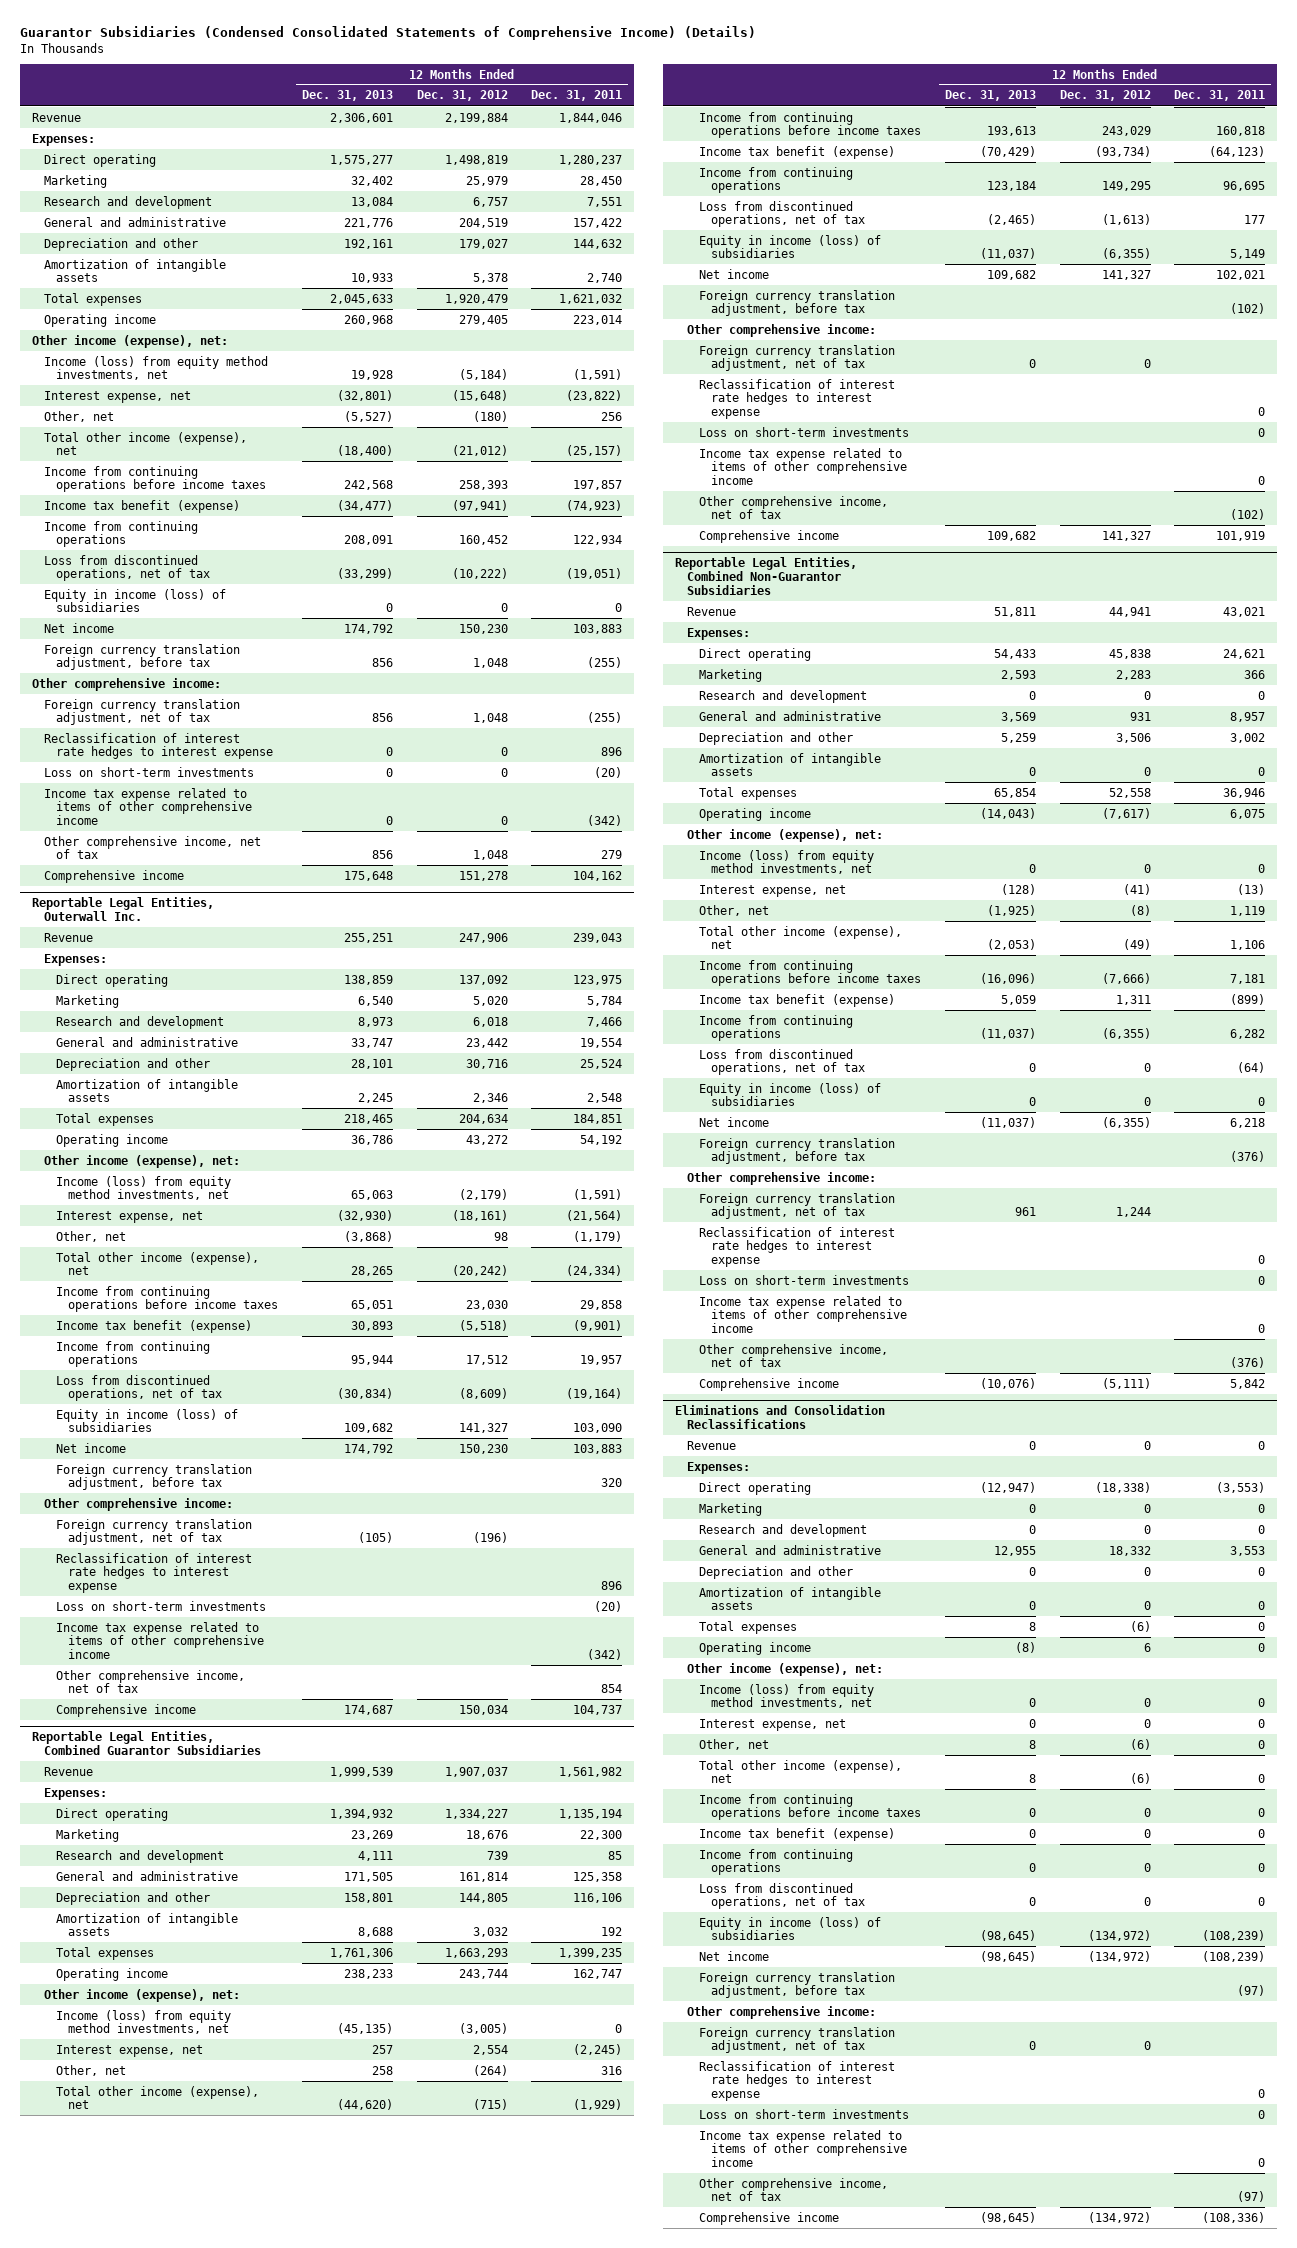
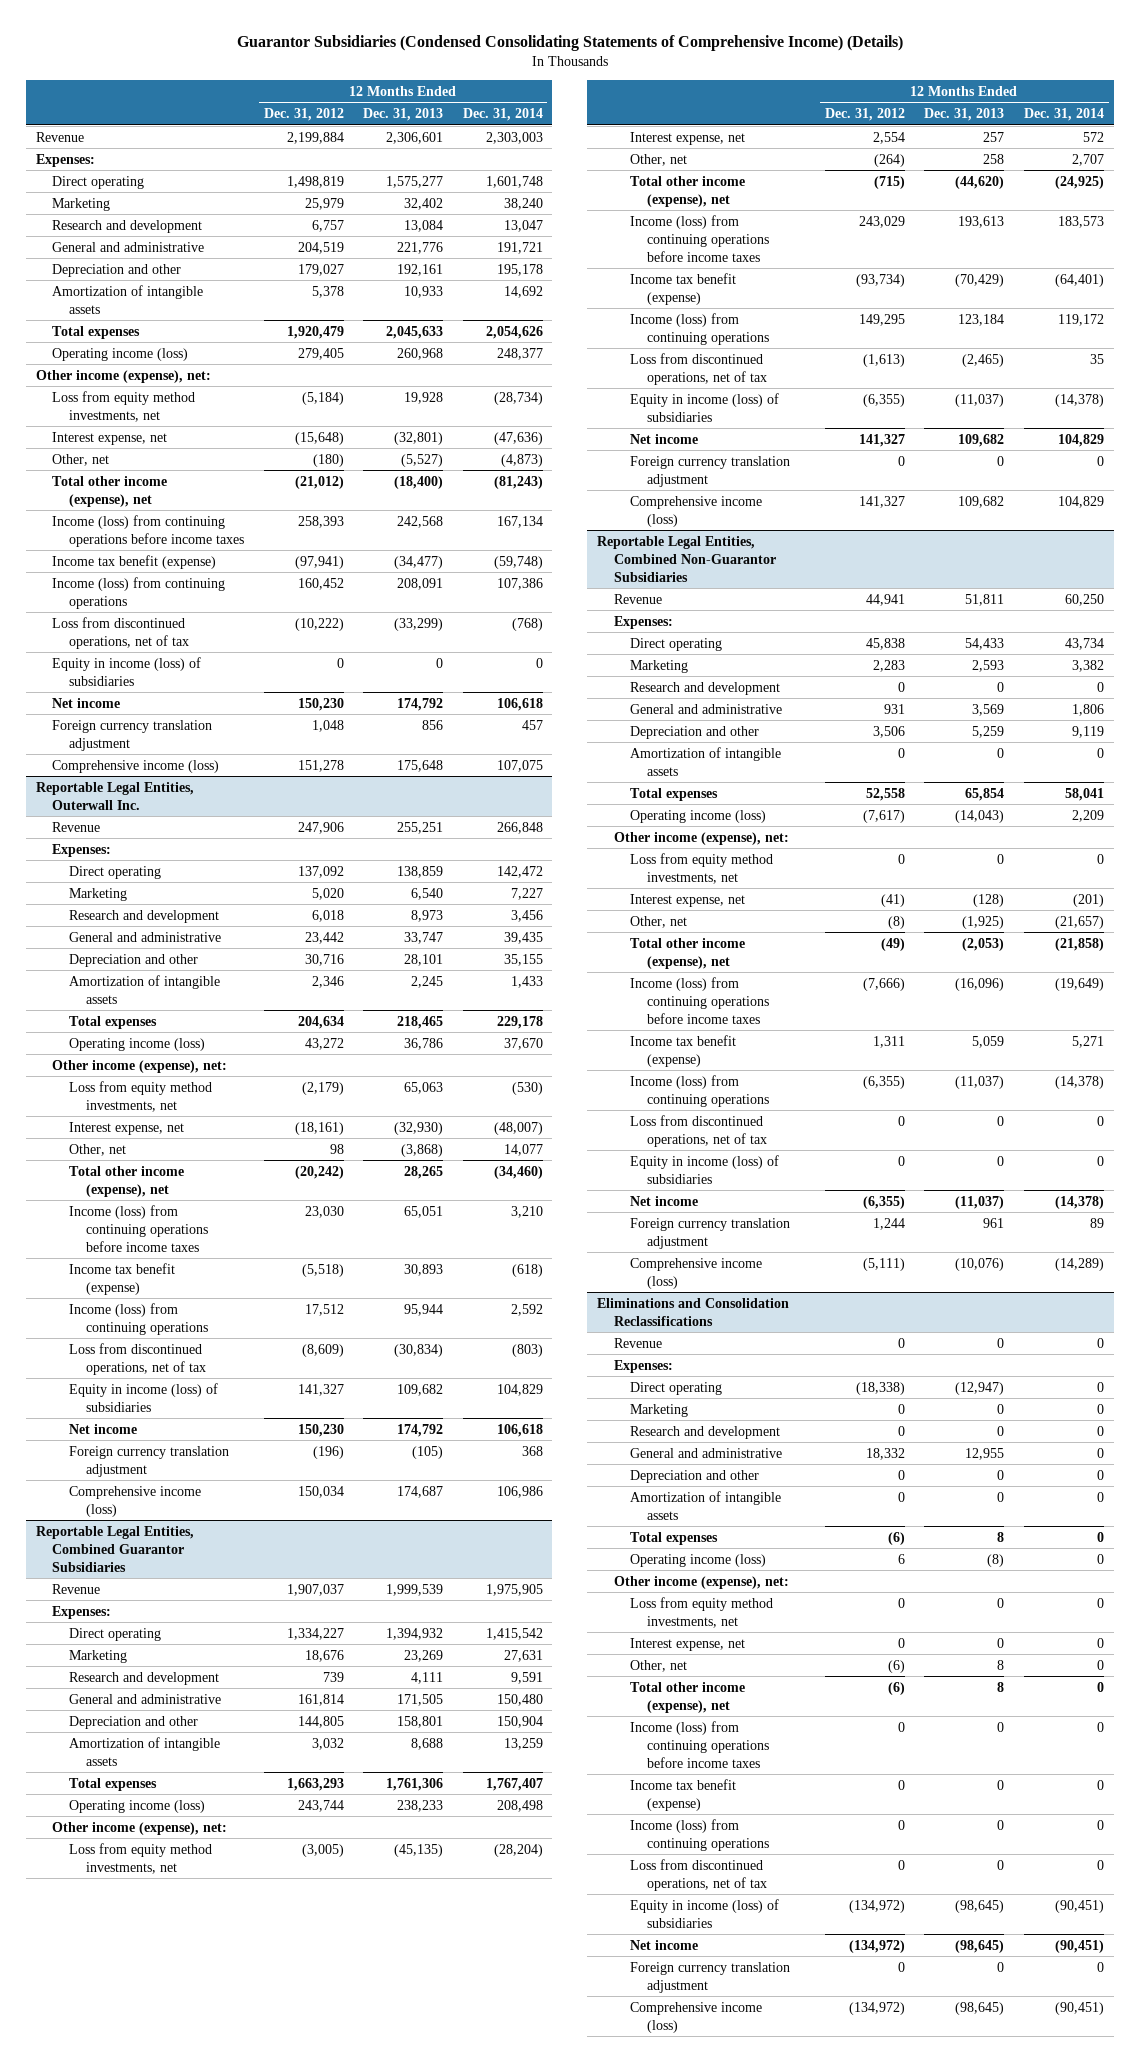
- Guarantor Subsidiaries (Condensed Consolidated Statements of Comprehensive Income) (Details)
+ Guarantor Subsidiaries (Condensed Consolidating Statements of Comprehensive Income) (Details)
- | 12 Months Ended Dec. 31, 2013 | 12 Months Ended Dec. 31, 2012 | 12 Months Ended Dec. 31, 2011
+ | 12 Months Ended Dec. 31, 2012 | 12 Months Ended Dec. 31, 2013 | 12 Months Ended Dec. 31, 2014
- Operating income | 260,968 | 279,405 | 223,014
+ Operating income (loss) | 279,405 | 260,968 | 248,377
- Income (loss) from equity method investments, net | 19,928 | (5,184) | (1,591)
+ Loss from equity method investments, net | (5,184) | 19,928 | (28,734)
- Income from continuing operations before income taxes | 242,568 | 258,393 | 197,857
+ Income (loss) from continuing operations before income taxes | 258,393 | 242,568 | 167,134
- Income from continuing operations | 208,091 | 160,452 | 122,934
+ Income (loss) from continuing operations | 160,452 | 208,091 | 107,386
- Foreign currency translation adjustment, before tax | 856 | 1,048 | (255)
- Other comprehensive income:
- Foreign currency translation adjustment, net of tax | 856 | 1,048 | (255)
- Reclassification of interest rate hedges to interest expense | 0 | 0 | 896
- Loss on short-term investments | 0 | 0 | (20)
- Income tax expense related to items of other comprehensive income | 0 | 0 | (342)
- Other comprehensive income, net of tax | 856 | 1,048 | 279
- Comprehensive income | 175,648 | 151,278 | 104,162
+ Foreign currency translation adjustment | 1,048 | 856 | 457
+ Comprehensive income (loss) | 151,278 | 175,648 | 107,075
@ Reportable Legal Entities, Outerwall Inc.
- Operating income | 36,786 | 43,272 | 54,192
+ Operating income (loss) | 43,272 | 36,786 | 37,670
- Income (loss) from equity method investments, net | 65,063 | (2,179) | (1,591)
+ Loss from equity method investments, net | (2,179) | 65,063 | (530)
- Income from continuing operations before income taxes | 65,051 | 23,030 | 29,858
+ Income (loss) from continuing operations before income taxes | 23,030 | 65,051 | 3,210
- Income from continuing operations | 95,944 | 17,512 | 19,957
+ Income (loss) from continuing operations | 17,512 | 95,944 | 2,592
- Foreign currency translation adjustment, before tax | | | 320
- Other comprehensive income:
- Foreign currency translation adjustment, net of tax | (105) | (196) |
- Reclassification of interest rate hedges to interest expense | | | 896
- Loss on short-term investments | | | (20)
- Income tax expense related to items of other comprehensive income | | | (342)
- Other comprehensive income, net of tax | | | 854
- Comprehensive income | 174,687 | 150,034 | 104,737
+ Foreign currency translation adjustment | (196) | (105) | 368
+ Comprehensive income (loss) | 150,034 | 174,687 | 106,986
@ Reportable Legal Entities, Combined Guarantor Subsidiaries
- Operating income | 238,233 | 243,744 | 162,747
+ Operating income (loss) | 243,744 | 238,233 | 208,498
- Income (loss) from equity method investments, net | (45,135) | (3,005) | 0
+ Loss from equity method investments, net | (3,005) | (45,135) | (28,204)
- Income from continuing operations before income taxes | 193,613 | 243,029 | 160,818
+ Income (loss) from continuing operations before income taxes | 243,029 | 193,613 | 183,573
- Income from continuing operations | 123,184 | 149,295 | 96,695
+ Income (loss) from continuing operations | 149,295 | 123,184 | 119,172
- Foreign currency translation adjustment, before tax | | | (102)
- Other comprehensive income:
- Foreign currency translation adjustment, net of tax | 0 | 0 |
- Reclassification of interest rate hedges to interest expense | | | 0
- Loss on short-term investments | | | 0
- Income tax expense related to items of other comprehensive income | | | 0
- Other comprehensive income, net of tax | | | (102)
- Comprehensive income | 109,682 | 141,327 | 101,919
+ Foreign currency translation adjustment | 0 | 0 | 0
+ Comprehensive income (loss) | 141,327 | 109,682 | 104,829
@ Reportable Legal Entities, Combined Non-Guarantor Subsidiaries
- Operating income | (14,043) | (7,617) | 6,075
+ Operating income (loss) | (7,617) | (14,043) | 2,209
- Income (loss) from equity method investments, net | 0 | 0 | 0
+ Loss from equity method investments, net | 0 | 0 | 0
- Income from continuing operations before income taxes | (16,096) | (7,666) | 7,181
+ Income (loss) from continuing operations before income taxes | (7,666) | (16,096) | (19,649)
- Income from continuing operations | (11,037) | (6,355) | 6,282
+ Income (loss) from continuing operations | (6,355) | (11,037) | (14,378)
- Foreign currency translation adjustment, before tax | | | (376)
- Other comprehensive income:
- Foreign currency translation adjustment, net of tax | 961 | 1,244 |
- Reclassification of interest rate hedges to interest expense | | | 0
- Loss on short-term investments | | | 0
- Income tax expense related to items of other comprehensive income | | | 0
- Other comprehensive income, net of tax | | | (376)
- Comprehensive income | (10,076) | (5,111) | 5,842
+ Foreign currency translation adjustment | 1,244 | 961 | 89
+ Comprehensive income (loss) | (5,111) | (10,076) | (14,289)
@ Eliminations and Consolidation Reclassifications
- Operating income | (8) | 6 | 0
+ Operating income (loss) | 6 | (8) | 0
- Income (loss) from equity method investments, net | 0 | 0 | 0
+ Loss from equity method investments, net | 0 | 0 | 0
- Income from continuing operations before income taxes | 0 | 0 | 0
+ Income (loss) from continuing operations before income taxes | 0 | 0 | 0
- Income from continuing operations | 0 | 0 | 0
+ Income (loss) from continuing operations | 0 | 0 | 0
- Foreign currency translation adjustment, before tax | | | (97)
- Other comprehensive income:
- Foreign currency translation adjustment, net of tax | 0 | 0 |
- Reclassification of interest rate hedges to interest expense | | | 0
- Loss on short-term investments | | | 0
- Income tax expense related to items of other comprehensive income | | | 0
- Other comprehensive income, net of tax | | | (97)
- Comprehensive income | (98,645) | (134,972) | (108,336)
+ Foreign currency translation adjustment | 0 | 0 | 0
+ Comprehensive income (loss) | (134,972) | (98,645) | (90,451)

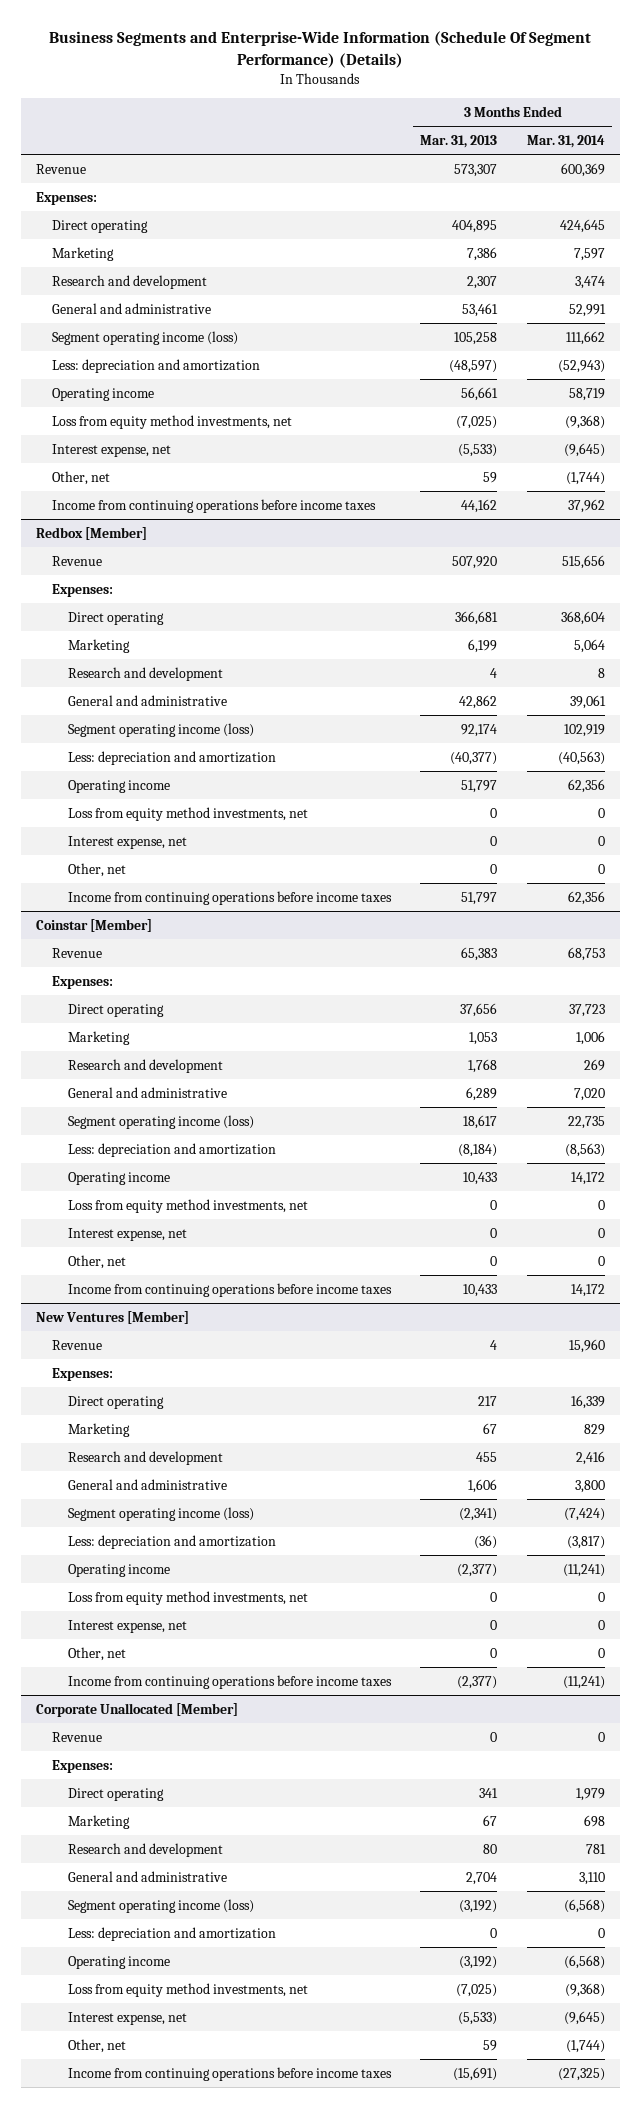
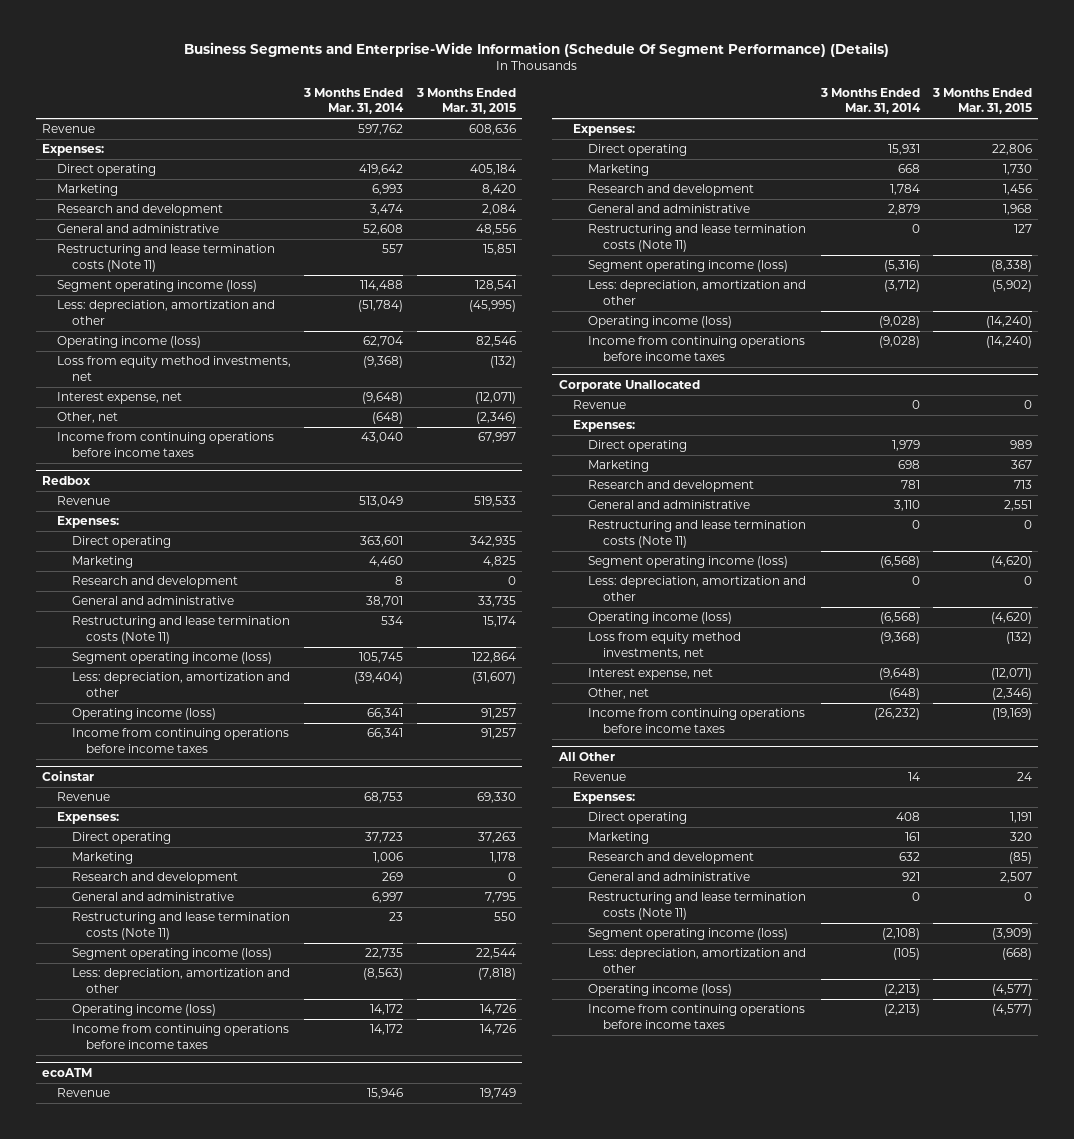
- | 3 Months Ended Mar. 31, 2013 | 3 Months Ended Mar. 31, 2014
+ | 3 Months Ended Mar. 31, 2014 | 3 Months Ended Mar. 31, 2015
- Revenue | 573,307 | 600,369
+ Revenue | 597,762 | 608,636
- Direct operating | 404,895 | 424,645
- Marketing | 7,386 | 7,597
+ Direct operating | 419,642 | 405,184
+ Marketing | 6,993 | 8,420
- General and administrative | 53,461 | 52,991
- Segment operating income (loss) | 105,258 | 111,662
- Less: depreciation and amortization | (48,597) | (52,943)
- Operating income | 56,661 | 58,719
+ General and administrative | 52,608 | 48,556
+ Restructuring and lease termination costs (Note 11) | 557 | 15,851
+ Segment operating income (loss) | 114,488 | 128,541
+ Less: depreciation, amortization and other | (51,784) | (45,995)
+ Operating income (loss) | 62,704 | 82,546
- Interest expense, net | (5,533) | (9,645)
- Other, net | 59 | (1,744)
- Income from continuing operations before income taxes | 44,162 | 37,962
- Redbox [Member]
- Revenue | 507,920 | 515,656
+ Interest expense, net | (9,648) | (12,071)
+ Other, net | (648) | (2,346)
+ Income from continuing operations before income taxes | 43,040 | 67,997
+ Redbox
+ Revenue | 513,049 | 519,533
- Direct operating | 366,681 | 368,604
- Marketing | 6,199 | 5,064
+ Direct operating | 363,601 | 342,935
+ Marketing | 4,460 | 4,825
- General and administrative | 42,862 | 39,061
- Segment operating income (loss) | 92,174 | 102,919
- Less: depreciation and amortization | (40,377) | (40,563)
- Operating income | 51,797 | 62,356
- Loss from equity method investments, net | 0 | 0
- Interest expense, net | 0 | 0
- Other, net | 0 | 0
- Income from continuing operations before income taxes | 51,797 | 62,356
- Coinstar [Member]
+ General and administrative | 38,701 | 33,735
+ Restructuring and lease termination costs (Note 11) | 534 | 15,174
+ Segment operating income (loss) | 105,745 | 122,864
+ Less: depreciation, amortization and other | (39,404) | (31,607)
+ Operating income (loss) | 66,341 | 91,257
+ Income from continuing operations before income taxes | 66,341 | 91,257
+ Coinstar
- General and administrative | 6,289 | 7,020
+ General and administrative | 6,997 | 7,795
+ Restructuring and lease termination costs (Note 11) | 23 | 550
- Less: depreciation and amortization | (8,184) | (8,563)
- Operating income | 10,433 | 14,172
- Loss from equity method investments, net | 0 | 0
- Interest expense, net | 0 | 0
- Other, net | 0 | 0
+ Less: depreciation, amortization and other | (8,563) | (7,818)
+ Operating income (loss) | 14,172 | 14,726
- New Ventures [Member]
- Revenue | 4 | 15,960
+ ecoATM
+ Revenue | 15,946 | 19,749
- Direct operating | 217 | 16,339
- Marketing | 67 | 829
- Research and development | 455 | 2,416
- General and administrative | 1,606 | 3,800
- Segment operating income (loss) | (2,341) | (7,424)
- Less: depreciation and amortization | (36) | (3,817)
- Operating income | (2,377) | (11,241)
- Loss from equity method investments, net | 0 | 0
- Interest expense, net | 0 | 0
- Other, net | 0 | 0
- Income from continuing operations before income taxes | (2,377) | (11,241)
- Corporate Unallocated [Member]
+ Direct operating | 15,931 | 22,806
+ Marketing | 668 | 1,730
+ Research and development | 1,784 | 1,456
+ General and administrative | 2,879 | 1,968
+ Restructuring and lease termination costs (Note 11) | 0 | 127
+ Segment operating income (loss) | (5,316) | (8,338)
+ Less: depreciation, amortization and other | (3,712) | (5,902)
+ Operating income (loss) | (9,028) | (14,240)
+ Income from continuing operations before income taxes | (9,028) | (14,240)
+ Corporate Unallocated
+ Restructuring and lease termination costs (Note 11) | 0 | 0
- Less: depreciation and amortization | 0 | 0
- Operating income | (3,192) | (6,568)
+ Less: depreciation, amortization and other | 0 | 0
+ Operating income (loss) | (6,568) | (4,620)
- Interest expense, net | (5,533) | (9,645)
- Other, net | 59 | (1,744)
- Income from continuing operations before income taxes | (15,691) | (27,325)
+ Interest expense, net | (9,648) | (12,071)
+ Other, net | (648) | (2,346)
+ Income from continuing operations before income taxes | (26,232) | (19,169)
+ All Other
+ Revenue | 14 | 24
+ Expenses:
+ Direct operating | 408 | 1,191
+ Marketing | 161 | 320
+ Research and development | 632 | (85)
+ General and administrative | 921 | 2,507
+ Restructuring and lease termination costs (Note 11) | 0 | 0
+ Segment operating income (loss) | (2,108) | (3,909)
+ Less: depreciation, amortization and other | (105) | (668)
+ Operating income (loss) | (2,213) | (4,577)
+ Income from continuing operations before income taxes | (2,213) | (4,577)

